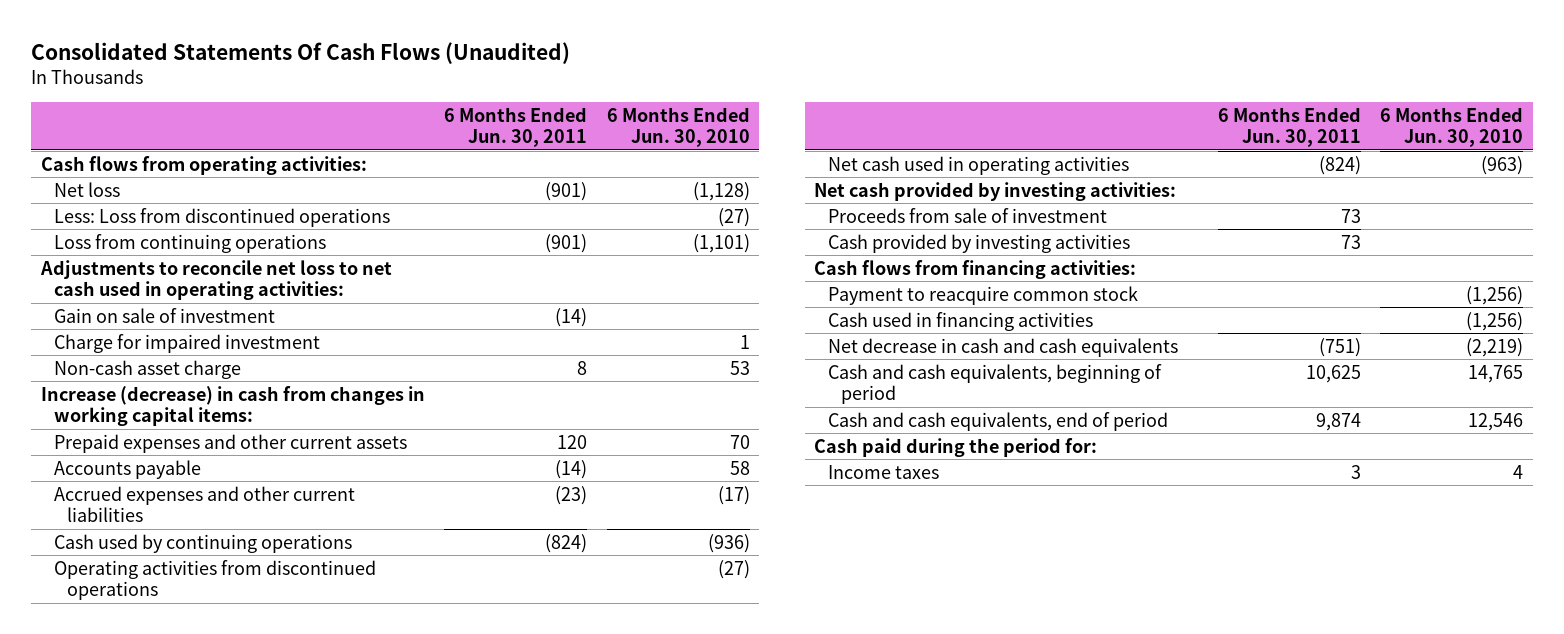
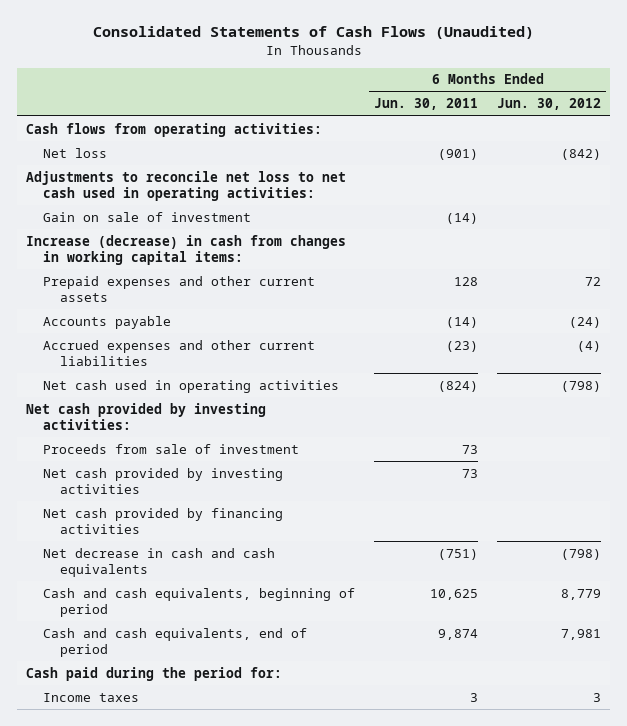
- Consolidated Statements Of Cash Flows (Unaudited)
+ Consolidated Statements of Cash Flows (Unaudited)
- | 6 Months Ended Jun. 30, 2011 | 6 Months Ended Jun. 30, 2010
+ | 6 Months Ended Jun. 30, 2011 | 6 Months Ended Jun. 30, 2012
- Less: Loss from discontinued operations | | (27)
- Loss from continuing operations | (901) | (1,101)
- Charge for impaired investment | | 1
- Non-cash asset charge | 8 | 53
- Prepaid expenses and other current assets | 120 | 70
+ Prepaid expenses and other current assets | 128 | 72
- Cash used by continuing operations | (824) | (936)
- Operating activities from discontinued operations | | (27)
- Cash provided by investing activities | 73 |
- Cash flows from financing activities:
- Payment to reacquire common stock | | (1,256)
- Cash used in financing activities | | (1,256)
+ Net cash provided by investing activities | 73 |
+ Net cash provided by financing activities

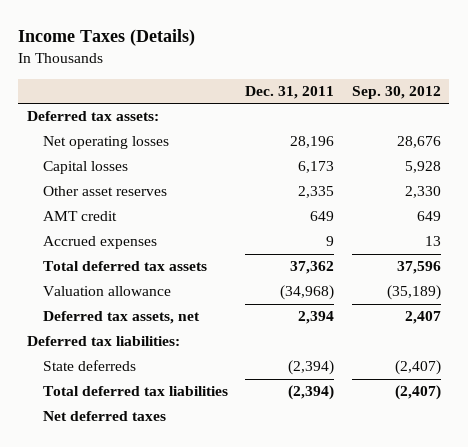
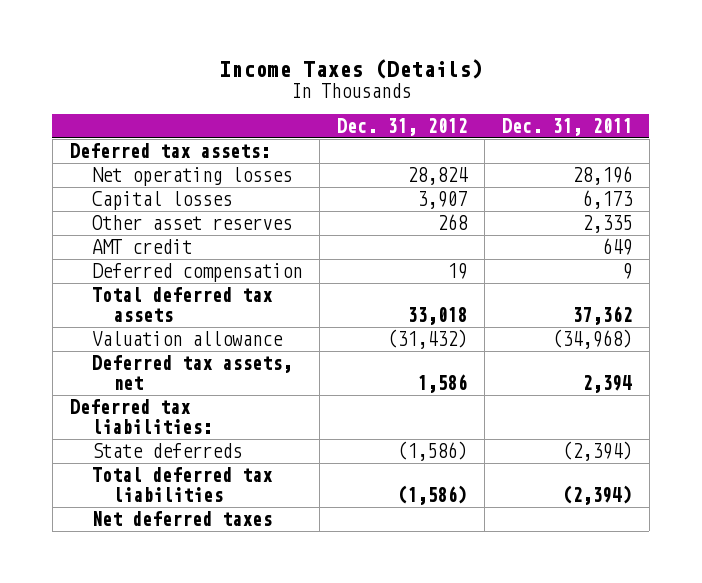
- | Dec. 31, 2011 | Sep. 30, 2012
+ | Dec. 31, 2012 | Dec. 31, 2011
- Accrued expenses | 9 | 13
+ Deferred compensation | 19 | 9

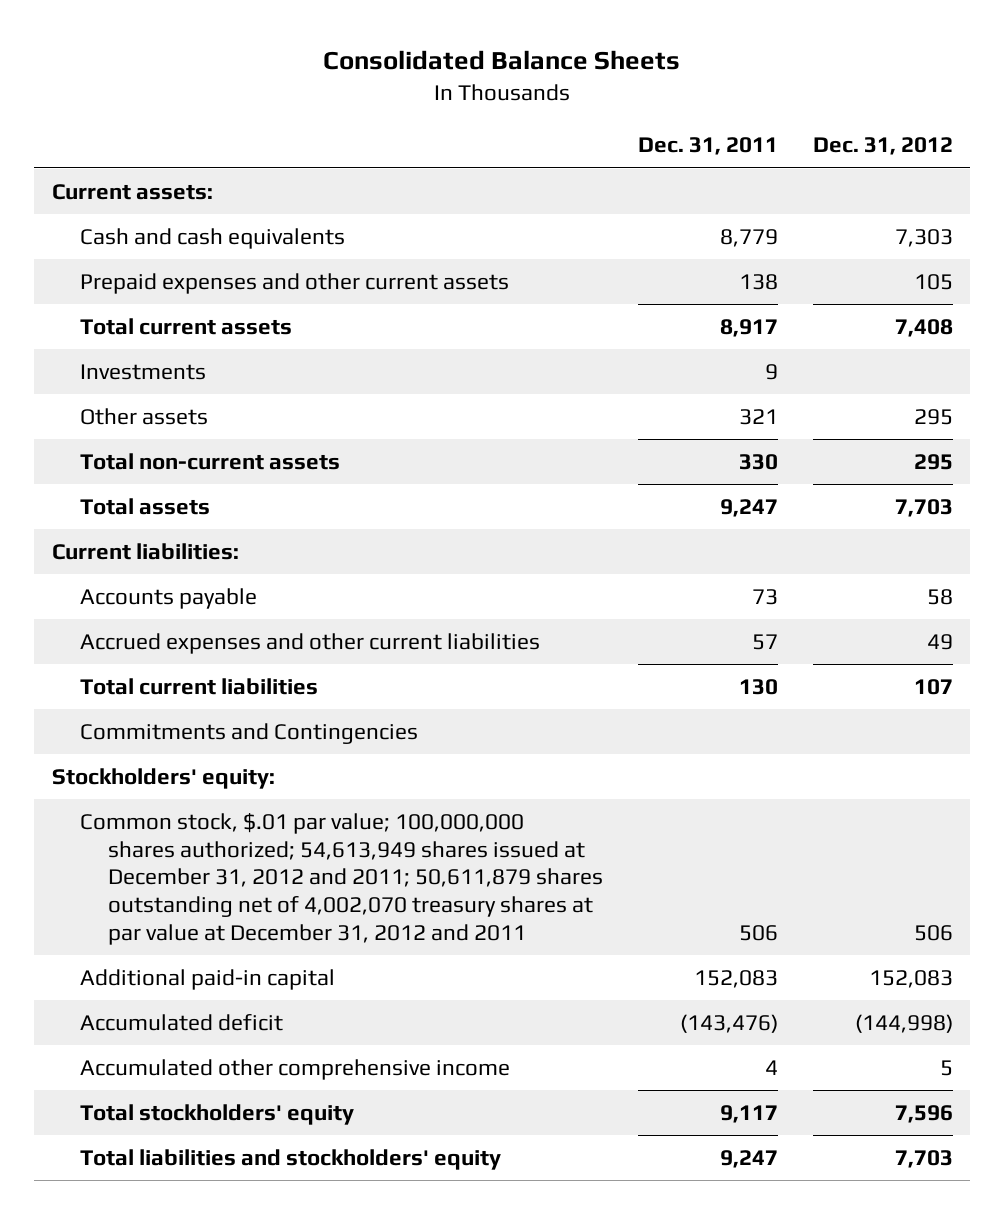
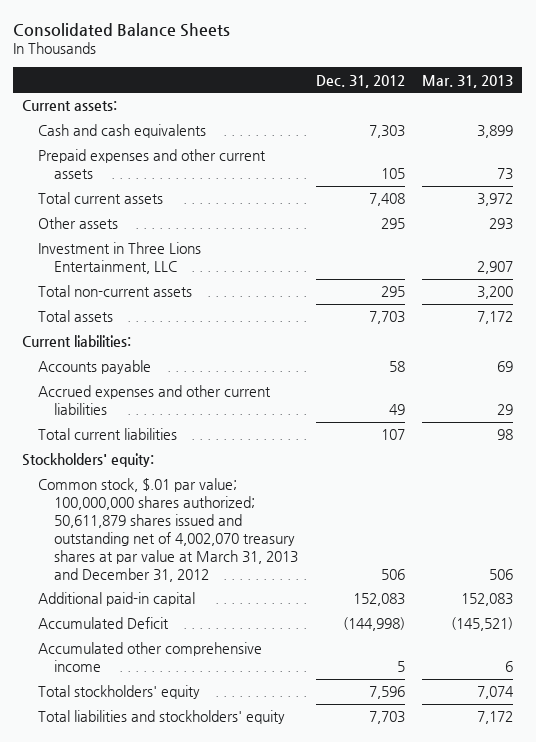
- | Dec. 31, 2011 | Dec. 31, 2012
+ | Dec. 31, 2012 | Mar. 31, 2013
- Investments | 9 |
+ Investment in Three Lions Entertainment, LLC | | 2,907
- Commitments and Contingencies
- Common stock, $.01 par value; 100,000,000 shares authorized; 54,613,949 shares issued at December 31, 2012 and 2011; 50,611,879 shares outstanding net of 4,002,070 treasury shares at par value at December 31, 2012 and 2011 | 506 | 506
+ Common stock, $.01 par value; 100,000,000 shares authorized; 50,611,879 shares issued and outstanding net of 4,002,070 treasury shares at par value at March 31, 2013 and December 31, 2012 | 506 | 506
- Accumulated deficit | (143,476) | (144,998)
+ Accumulated Deficit | (144,998) | (145,521)

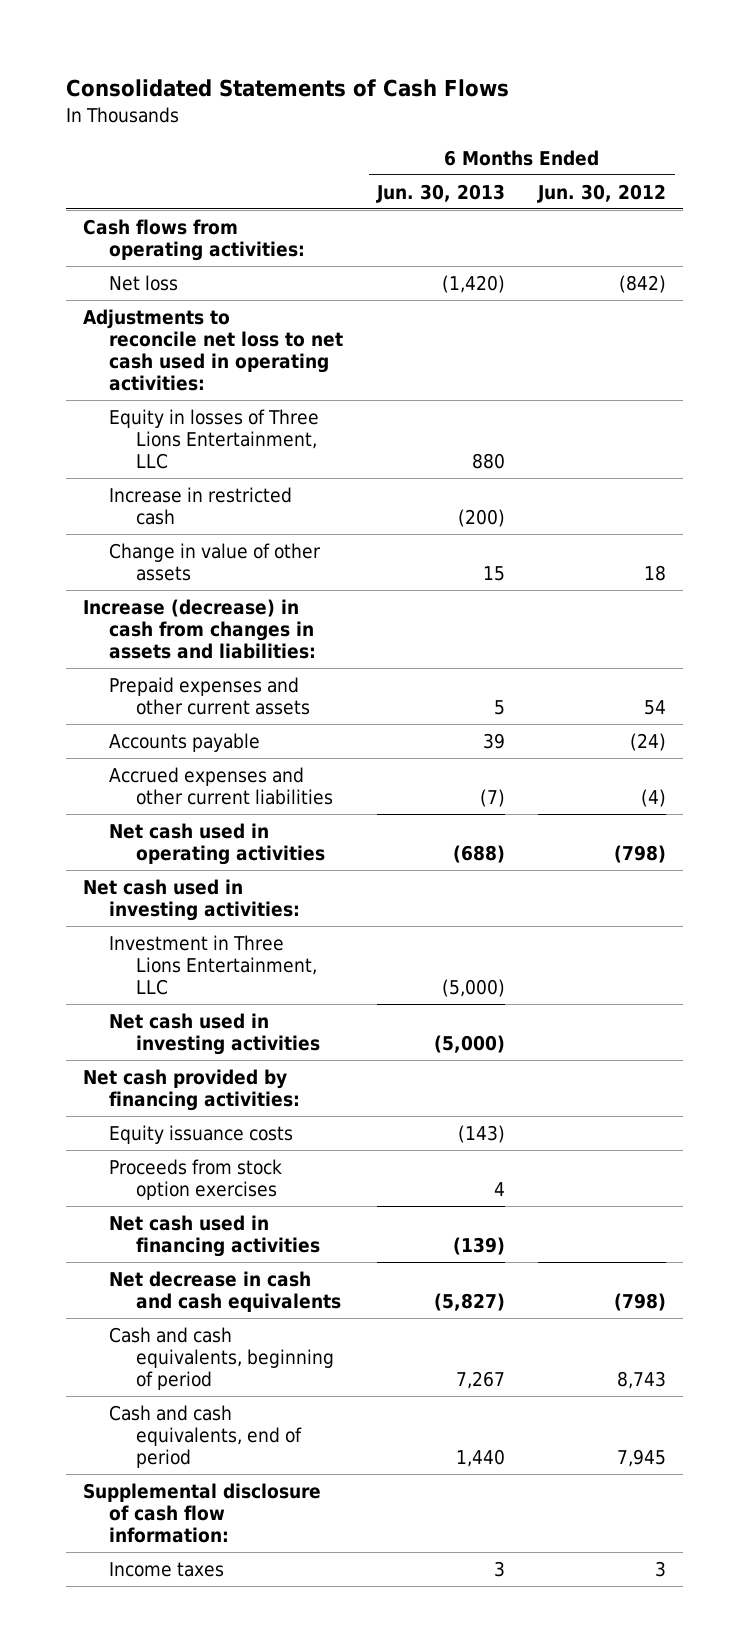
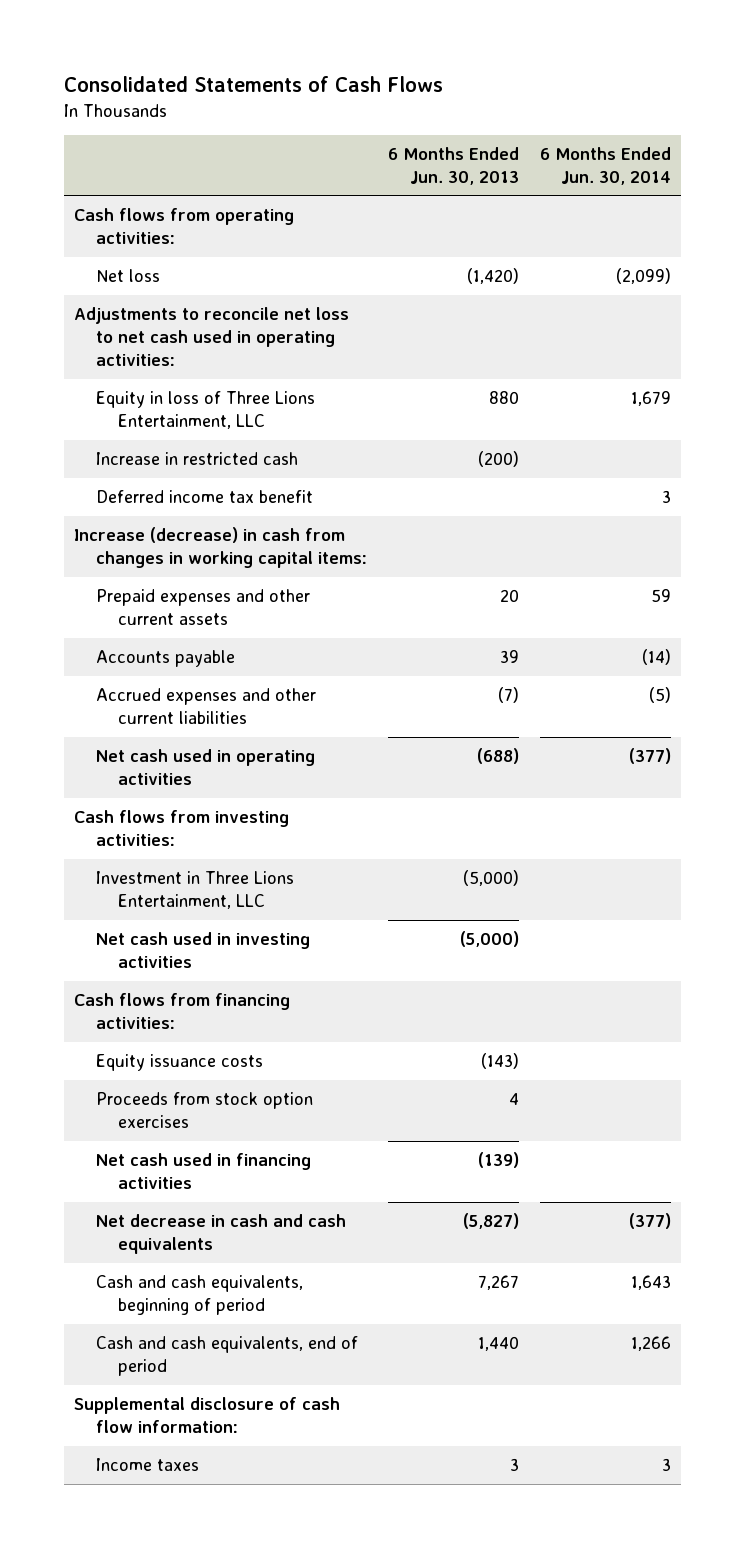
- | 6 Months Ended Jun. 30, 2013 | 6 Months Ended Jun. 30, 2012
+ | 6 Months Ended Jun. 30, 2013 | 6 Months Ended Jun. 30, 2014
- Equity in losses of Three Lions Entertainment, LLC | 880 |
+ Equity in loss of Three Lions Entertainment, LLC | 880 | 1,679
- Change in value of other assets | 15 | 18
- Increase (decrease) in cash from changes in assets and liabilities:
- Prepaid expenses and other current assets | 5 | 54
+ Deferred income tax benefit | | 3
+ Increase (decrease) in cash from changes in working capital items:
+ Prepaid expenses and other current assets | 20 | 59
- Net cash used in investing activities:
+ Cash flows from investing activities:
- Net cash provided by financing activities:
+ Cash flows from financing activities:

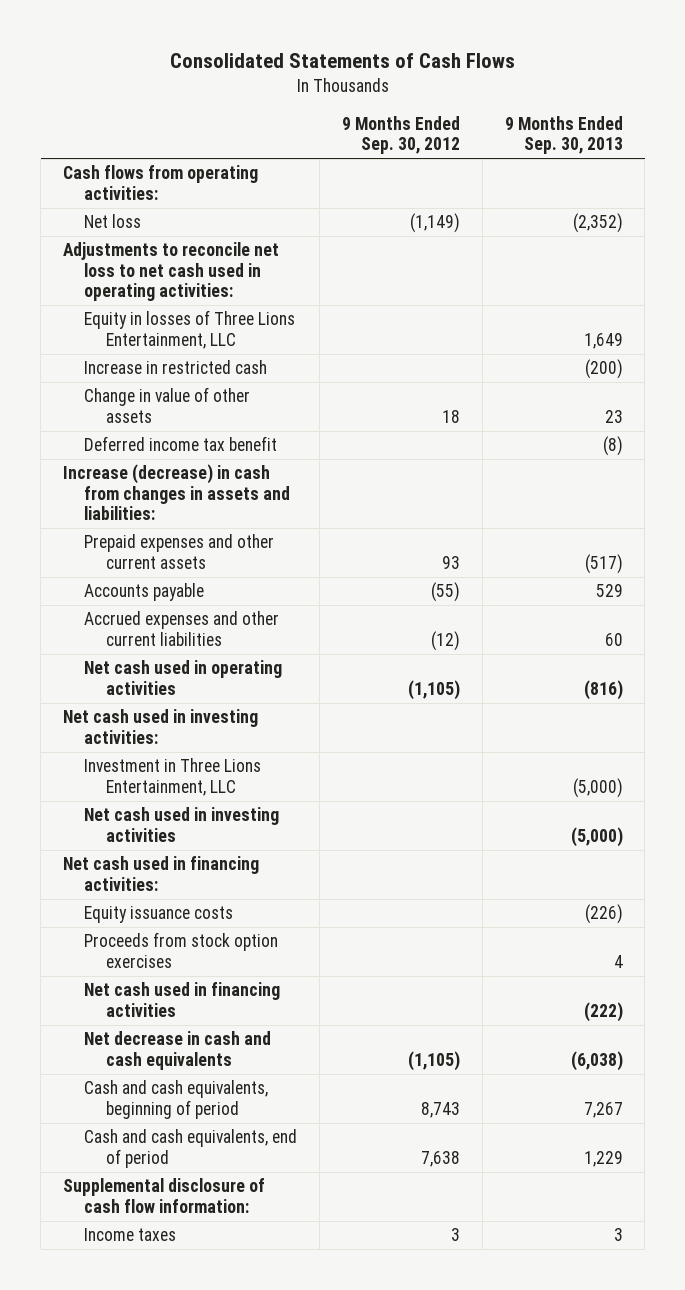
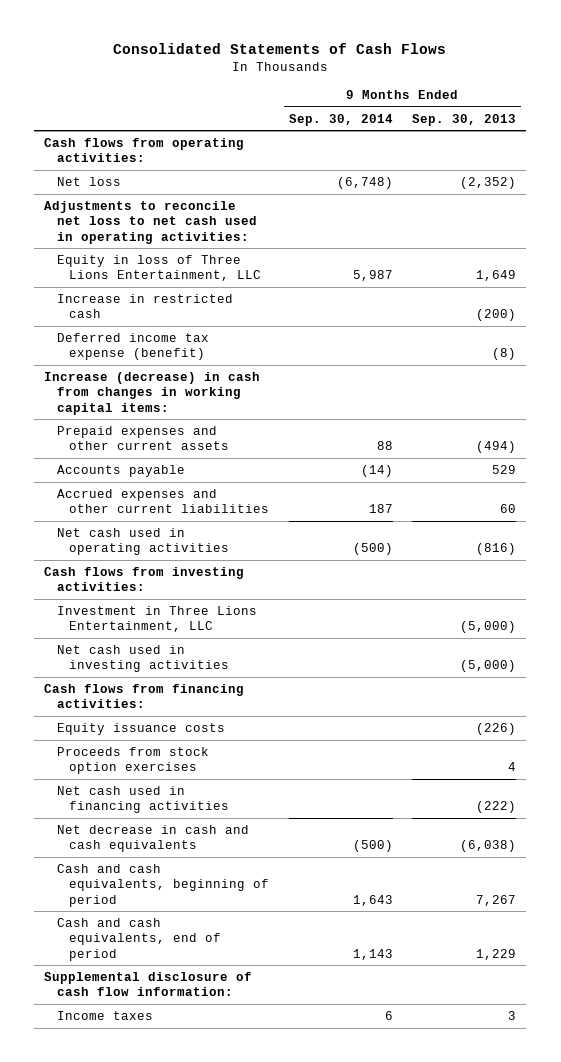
- | 9 Months Ended Sep. 30, 2012 | 9 Months Ended Sep. 30, 2013
+ | 9 Months Ended Sep. 30, 2014 | 9 Months Ended Sep. 30, 2013
- Equity in losses of Three Lions Entertainment, LLC | | 1,649
+ Equity in loss of Three Lions Entertainment, LLC | 5,987 | 1,649
- Change in value of other assets | 18 | 23
- Deferred income tax benefit | | (8)
- Increase (decrease) in cash from changes in assets and liabilities:
- Prepaid expenses and other current assets | 93 | (517)
+ Deferred income tax expense (benefit) | | (8)
+ Increase (decrease) in cash from changes in working capital items:
+ Prepaid expenses and other current assets | 88 | (494)
- Net cash used in investing activities:
+ Cash flows from investing activities:
- Net cash used in financing activities:
+ Cash flows from financing activities:

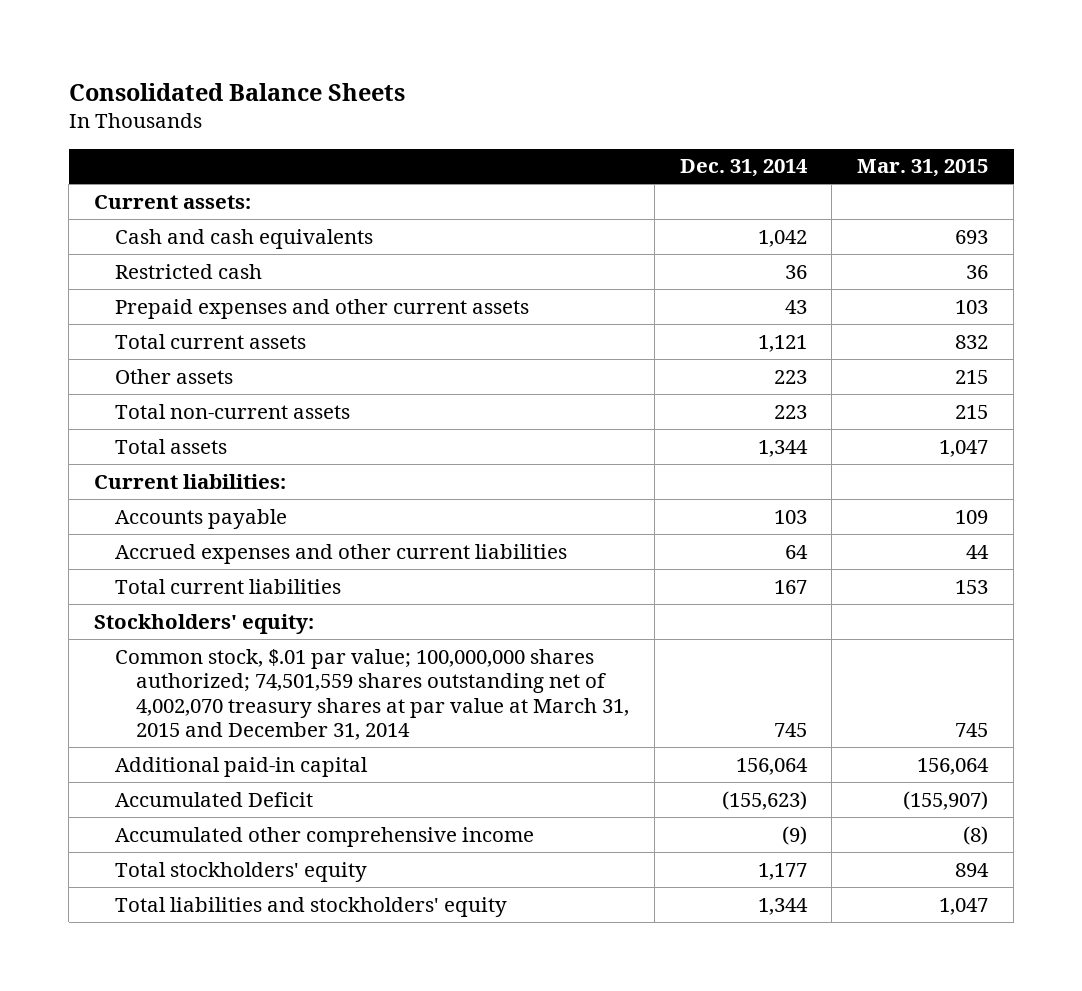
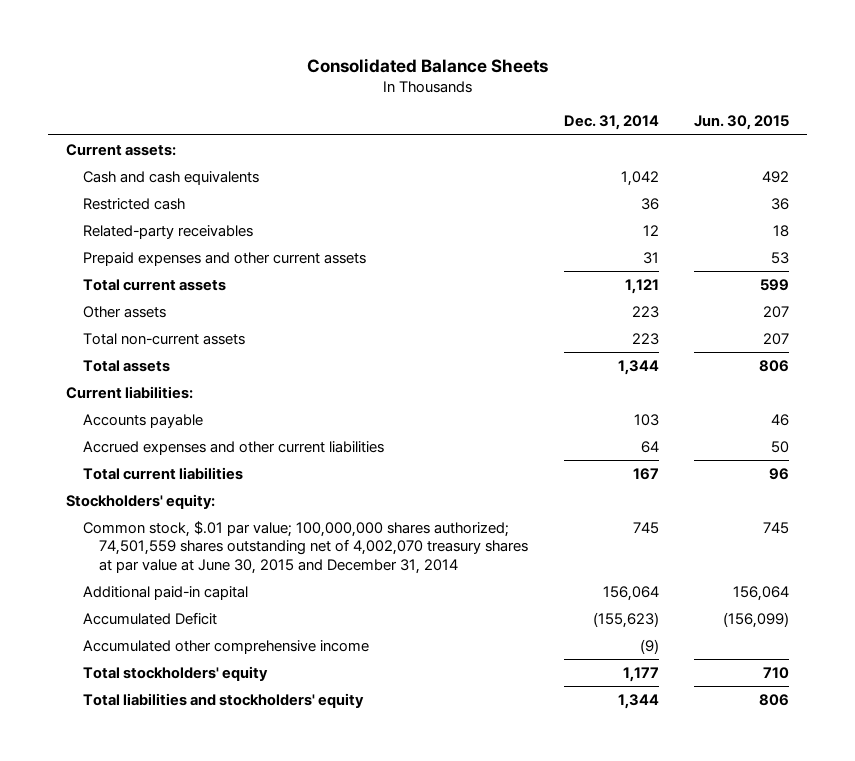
- | Dec. 31, 2014 | Mar. 31, 2015
+ | Dec. 31, 2014 | Jun. 30, 2015
- Prepaid expenses and other current assets | 43 | 103
+ Related-party receivables | 12 | 18
+ Prepaid expenses and other current assets | 31 | 53
- Common stock, $.01 par value; 100,000,000 shares authorized; 74,501,559 shares outstanding net of 4,002,070 treasury shares at par value at March 31, 2015 and December 31, 2014 | 745 | 745
+ Common stock, $.01 par value; 100,000,000 shares authorized; 74,501,559 shares outstanding net of 4,002,070 treasury shares at par value at June 30, 2015 and December 31, 2014 | 745 | 745

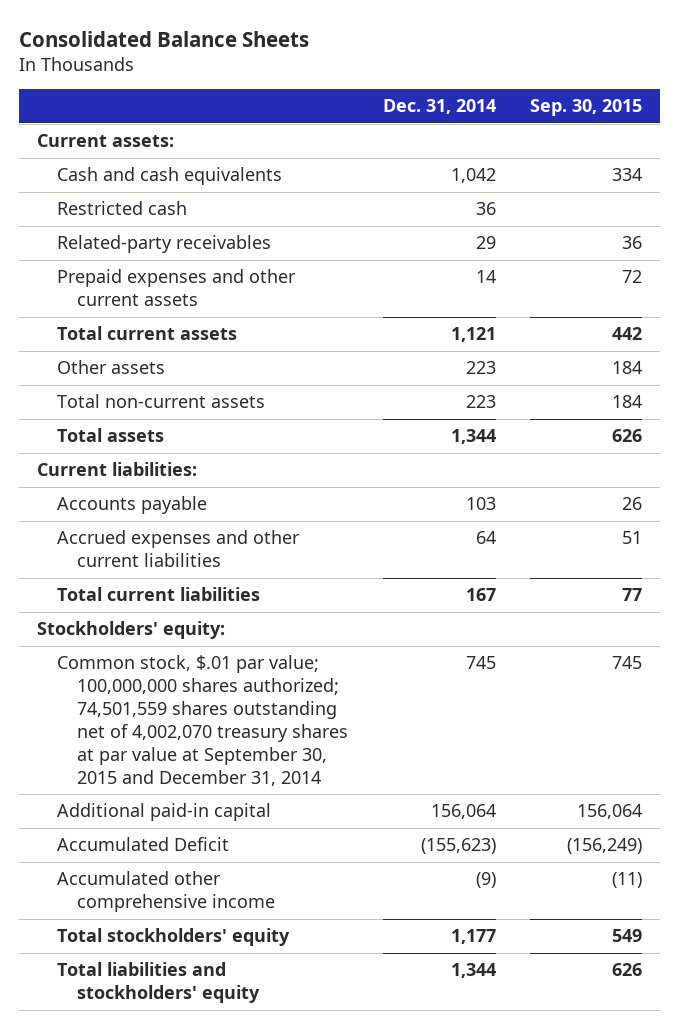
- | Dec. 31, 2014 | Jun. 30, 2015
+ | Dec. 31, 2014 | Sep. 30, 2015
- Related-party receivables | 12 | 18
- Prepaid expenses and other current assets | 31 | 53
+ Related-party receivables | 29 | 36
+ Prepaid expenses and other current assets | 14 | 72
- Common stock, $.01 par value; 100,000,000 shares authorized; 74,501,559 shares outstanding net of 4,002,070 treasury shares at par value at June 30, 2015 and December 31, 2014 | 745 | 745
+ Common stock, $.01 par value; 100,000,000 shares authorized; 74,501,559 shares outstanding net of 4,002,070 treasury shares at par value at September 30, 2015 and December 31, 2014 | 745 | 745

